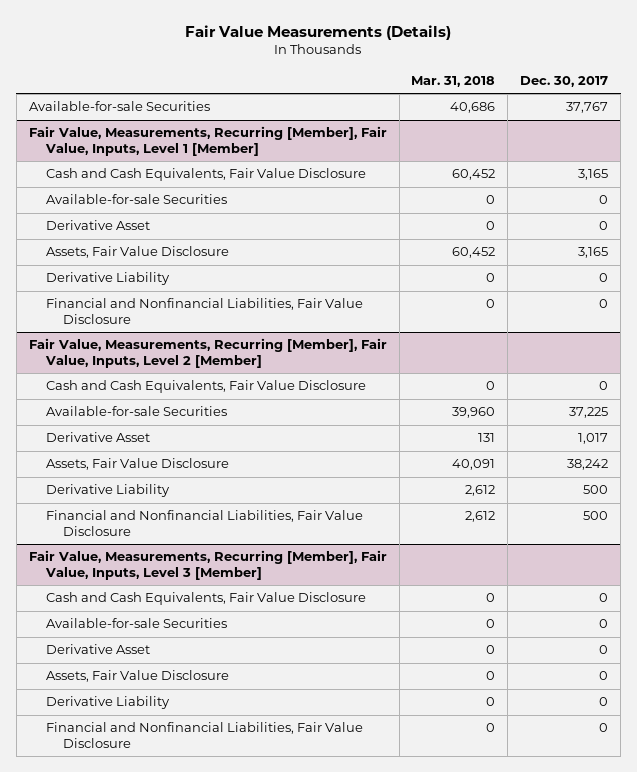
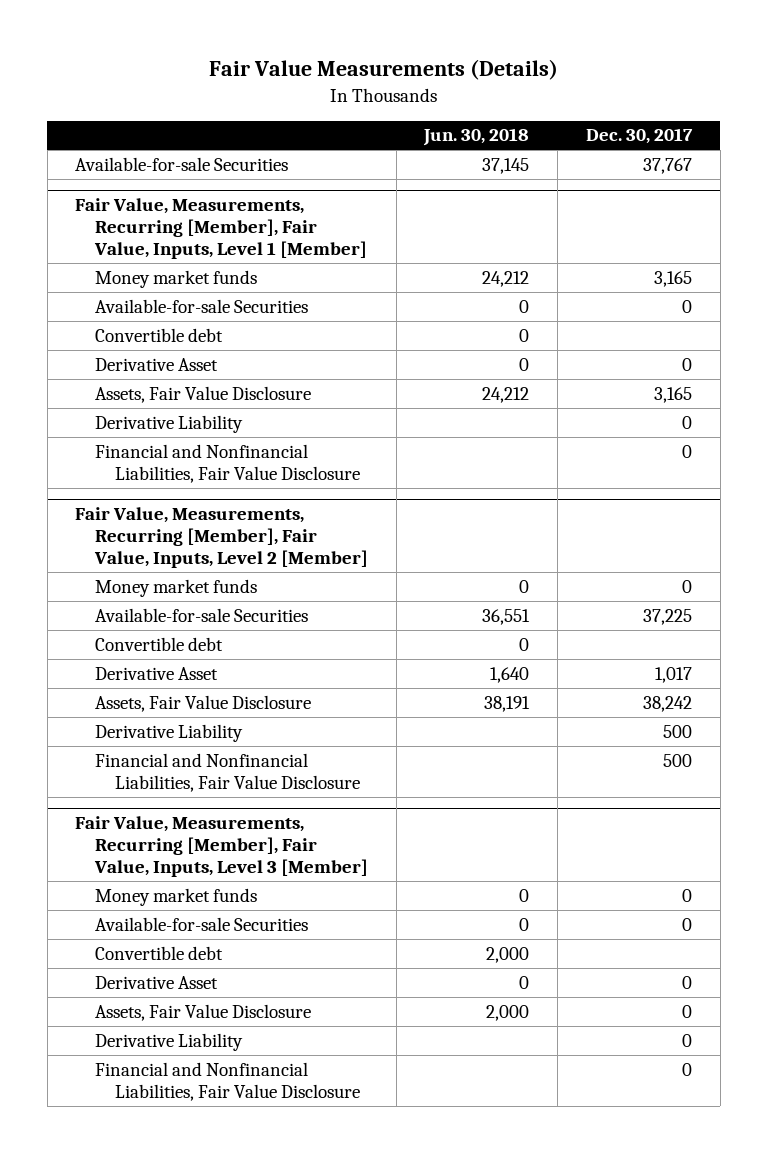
- | Mar. 31, 2018 | Dec. 30, 2017
+ | Jun. 30, 2018 | Dec. 30, 2017
@ Fair Value, Measurements, Recurring [Member], Fair Value, Inputs, Level 1 [Member]
- Cash and Cash Equivalents, Fair Value Disclosure | 60,452 | 3,165
+ Money market funds | 24,212 | 3,165
+ Convertible debt | 0 |
@ Fair Value, Measurements, Recurring [Member], Fair Value, Inputs, Level 2 [Member]
- Cash and Cash Equivalents, Fair Value Disclosure | 0 | 0
+ Money market funds | 0 | 0
+ Convertible debt | 0 |
@ Fair Value, Measurements, Recurring [Member], Fair Value, Inputs, Level 3 [Member]
- Cash and Cash Equivalents, Fair Value Disclosure | 0 | 0
+ Money market funds | 0 | 0
+ Convertible debt | 2,000 |

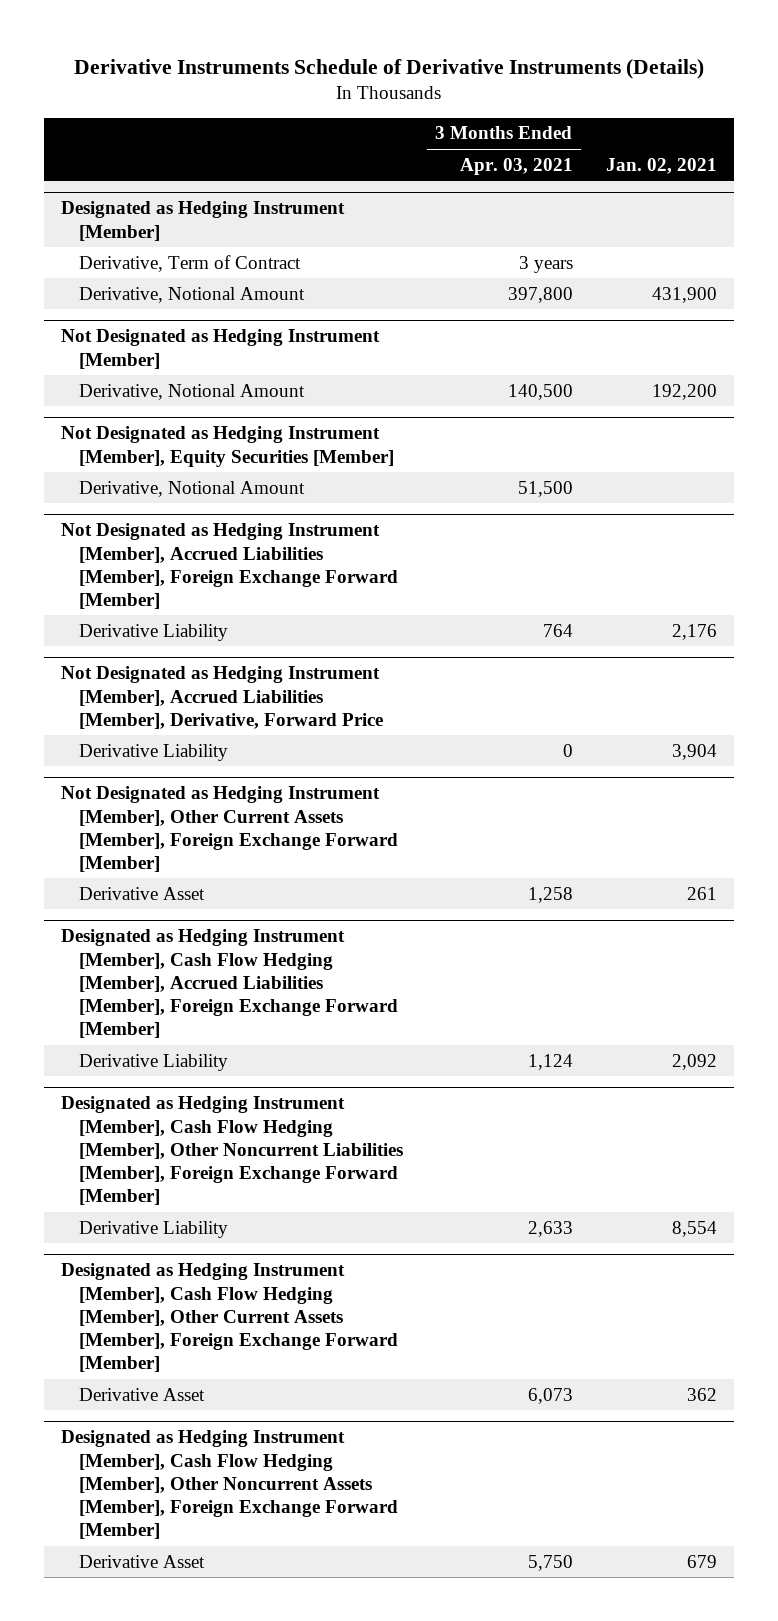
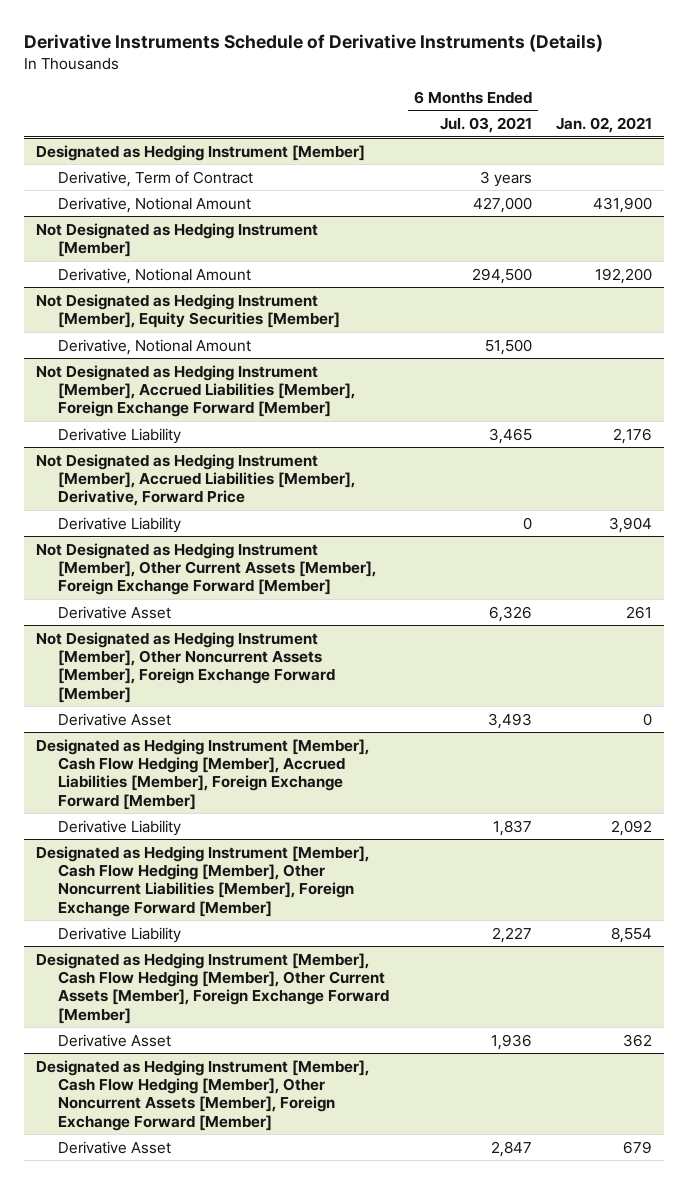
- | 3 Months Ended Apr. 03, 2021 | Jan. 02, 2021
+ | 6 Months Ended Jul. 03, 2021 | Jan. 02, 2021
+ Not Designated as Hedging Instrument [Member], Other Noncurrent Assets [Member], Foreign Exchange Forward [Member]
+ Derivative Asset | 3,493 | 0

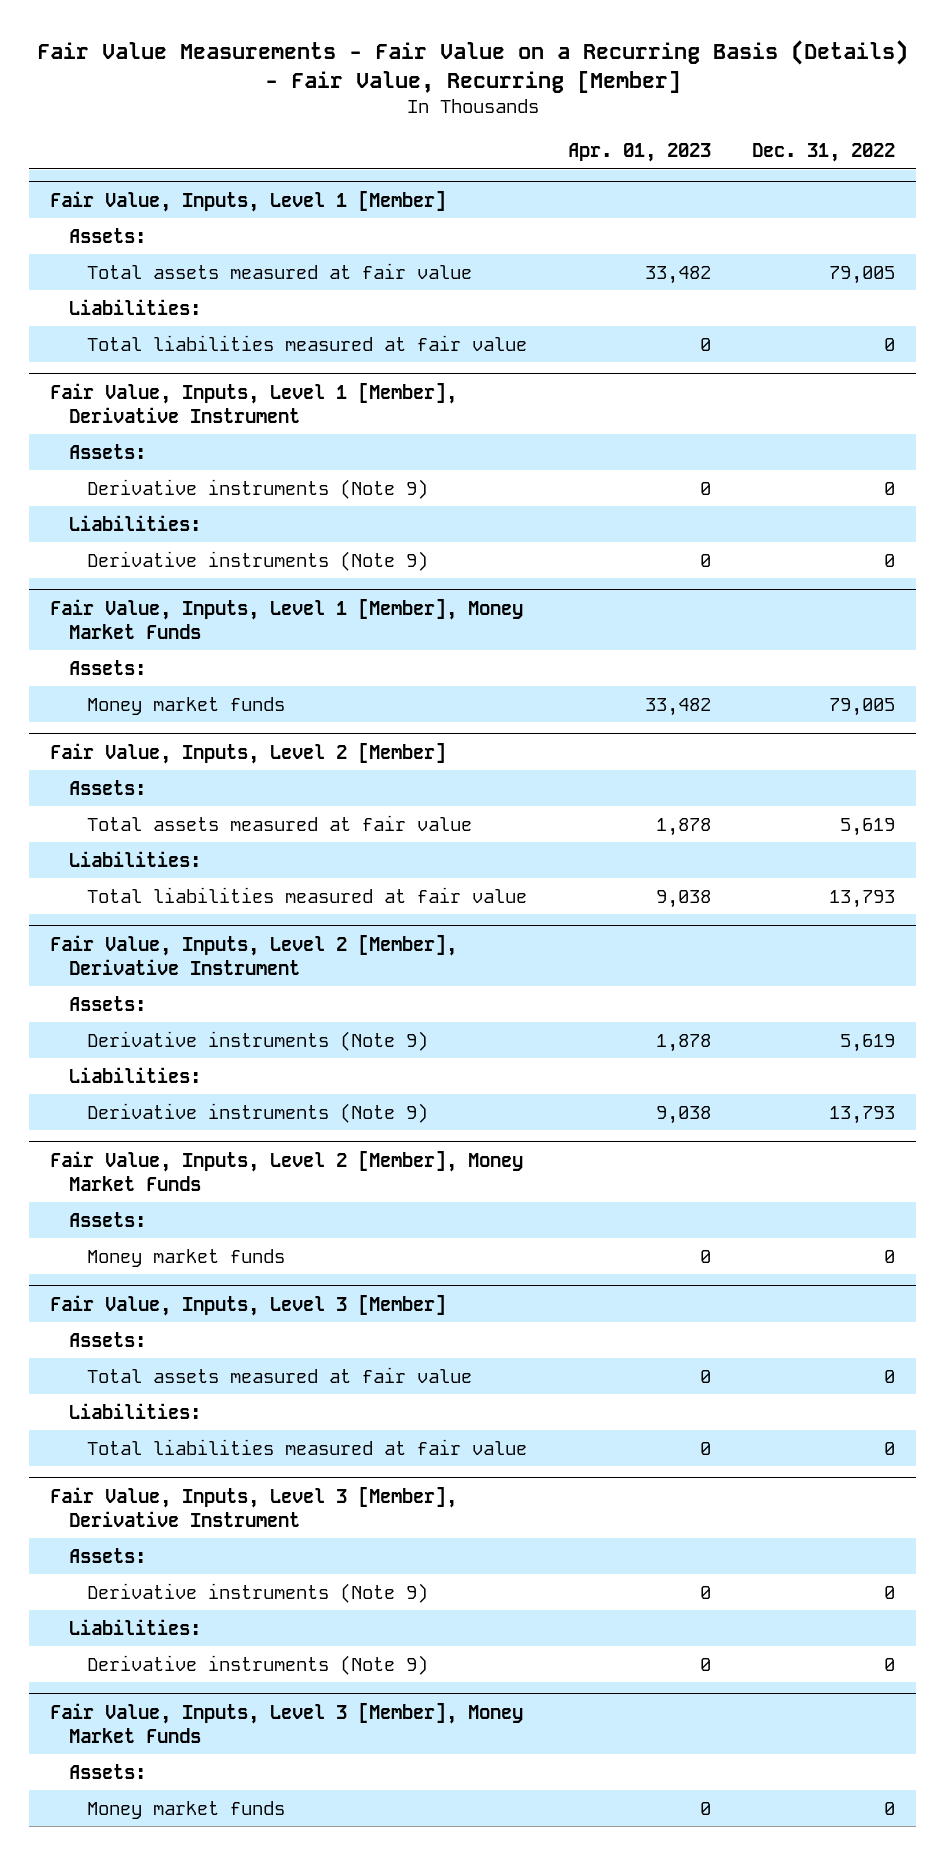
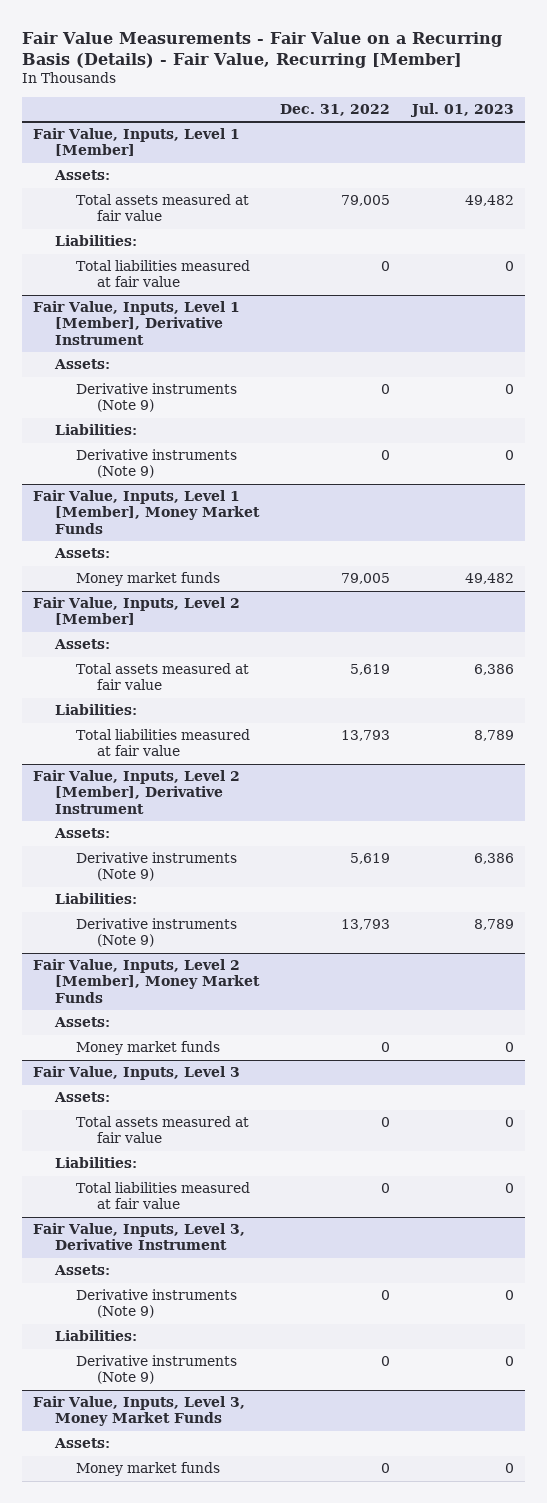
- | Apr. 01, 2023 | Dec. 31, 2022
+ | Dec. 31, 2022 | Jul. 01, 2023
- Fair Value, Inputs, Level 3 [Member]
+ Fair Value, Inputs, Level 3
- Fair Value, Inputs, Level 3 [Member], Derivative Instrument
+ Fair Value, Inputs, Level 3, Derivative Instrument
- Fair Value, Inputs, Level 3 [Member], Money Market Funds
+ Fair Value, Inputs, Level 3, Money Market Funds

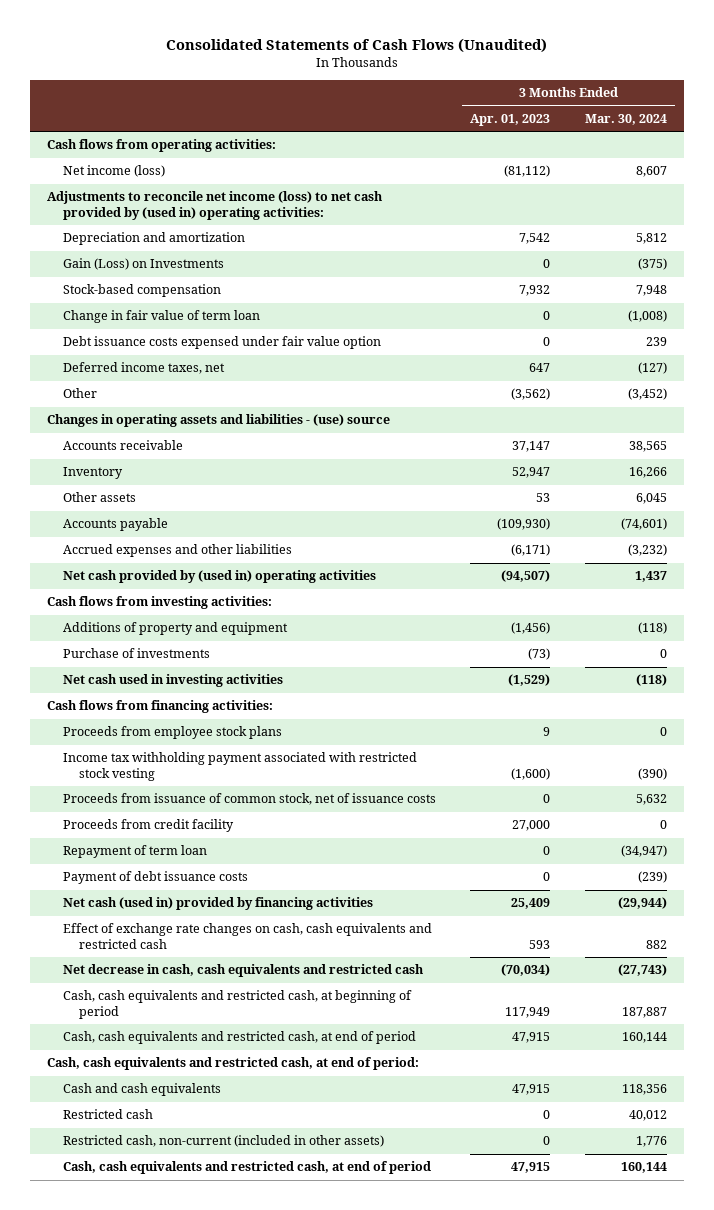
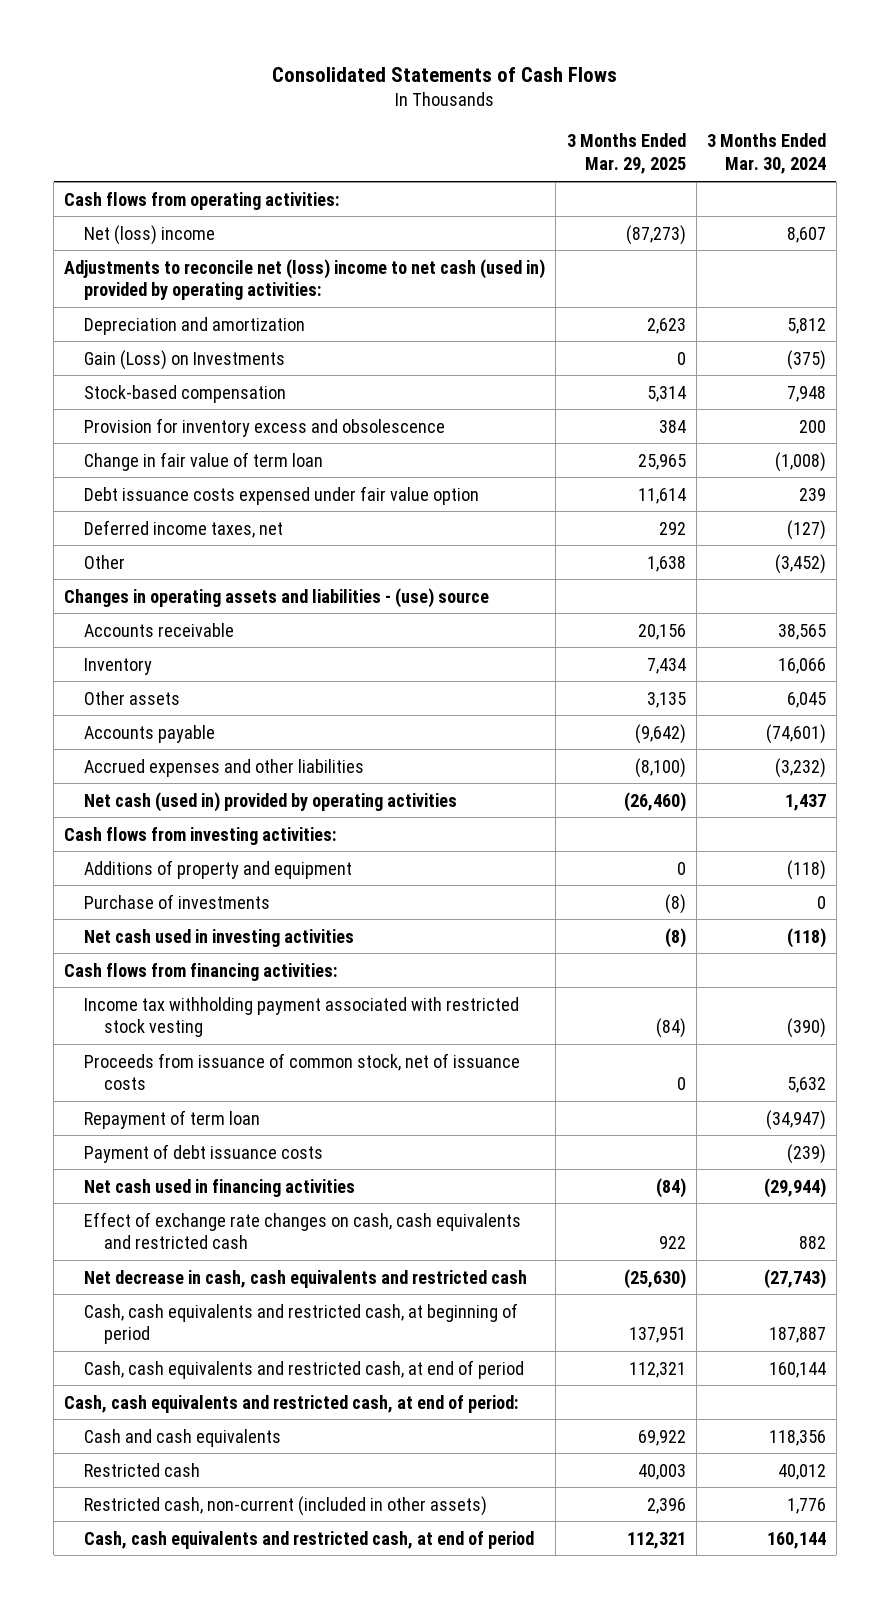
- Consolidated Statements of Cash Flows (Unaudited)
+ Consolidated Statements of Cash Flows
- | 3 Months Ended Apr. 01, 2023 | 3 Months Ended Mar. 30, 2024
+ | 3 Months Ended Mar. 29, 2025 | 3 Months Ended Mar. 30, 2024
- Net income (loss) | (81,112) | 8,607
- Adjustments to reconcile net income (loss) to net cash provided by (used in) operating activities:
+ Net (loss) income | (87,273) | 8,607
+ Adjustments to reconcile net (loss) income to net cash (used in) provided by operating activities:
+ Provision for inventory excess and obsolescence | 384 | 200
- Inventory | 52,947 | 16,266
+ Inventory | 7,434 | 16,066
- Net cash provided by (used in) operating activities | (94,507) | 1,437
+ Net cash (used in) provided by operating activities | (26,460) | 1,437
- Proceeds from employee stock plans | 9 | 0
- Proceeds from credit facility | 27,000 | 0
- Net cash (used in) provided by financing activities | 25,409 | (29,944)
+ Net cash used in financing activities | (84) | (29,944)

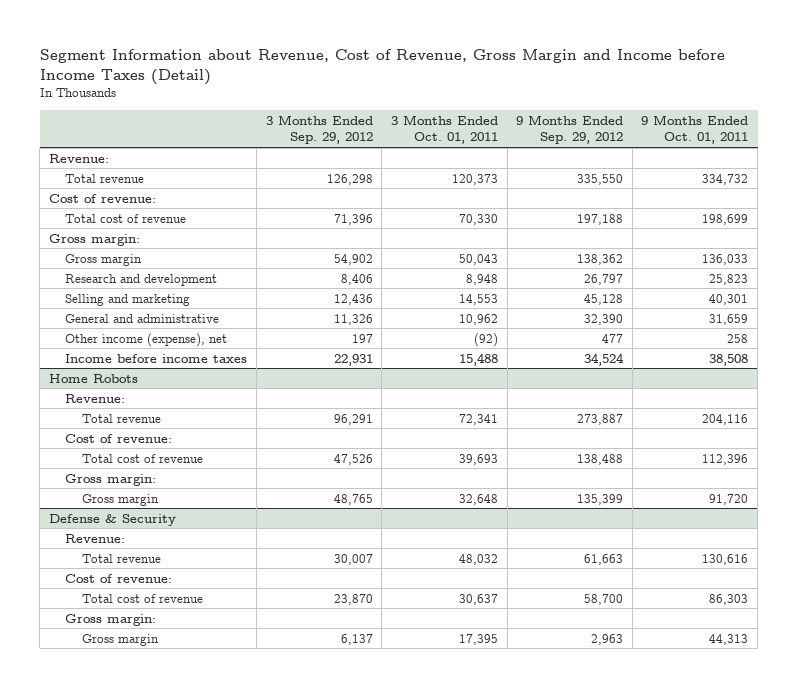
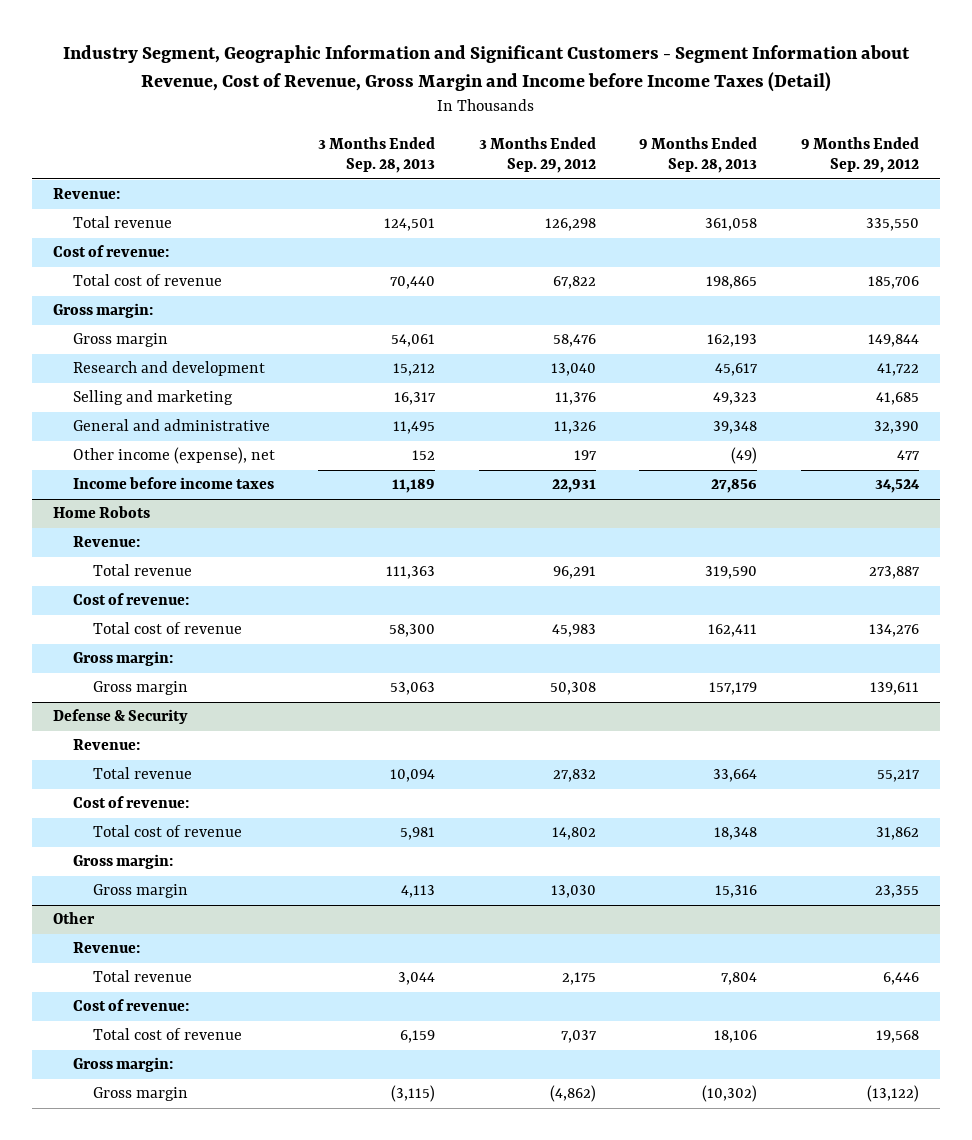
- Segment Information about Revenue, Cost of Revenue, Gross Margin and Income before Income Taxes (Detail)
+ Industry Segment, Geographic Information and Significant Customers - Segment Information about Revenue, Cost of Revenue, Gross Margin and Income before Income Taxes (Detail)
- | 3 Months Ended Sep. 29, 2012 | 3 Months Ended Oct. 01, 2011 | 9 Months Ended Sep. 29, 2012 | 9 Months Ended Oct. 01, 2011
+ | 3 Months Ended Sep. 28, 2013 | 3 Months Ended Sep. 29, 2012 | 9 Months Ended Sep. 28, 2013 | 9 Months Ended Sep. 29, 2012
- Total cost of revenue | 71,396 | 70,330 | 197,188 | 198,699
+ Total cost of revenue | 70,440 | 67,822 | 198,865 | 185,706
- Gross margin | 54,902 | 50,043 | 138,362 | 136,033
- Research and development | 8,406 | 8,948 | 26,797 | 25,823
- Selling and marketing | 12,436 | 14,553 | 45,128 | 40,301
+ Gross margin | 54,061 | 58,476 | 162,193 | 149,844
+ Research and development | 15,212 | 13,040 | 45,617 | 41,722
+ Selling and marketing | 16,317 | 11,376 | 49,323 | 41,685
@ Home Robots
- Total cost of revenue | 47,526 | 39,693 | 138,488 | 112,396
+ Total cost of revenue | 58,300 | 45,983 | 162,411 | 134,276
- Gross margin | 48,765 | 32,648 | 135,399 | 91,720
+ Gross margin | 53,063 | 50,308 | 157,179 | 139,611
@ Defense & Security
- Total revenue | 30,007 | 48,032 | 61,663 | 130,616
+ Total revenue | 10,094 | 27,832 | 33,664 | 55,217
- Total cost of revenue | 23,870 | 30,637 | 58,700 | 86,303
+ Total cost of revenue | 5,981 | 14,802 | 18,348 | 31,862
- Gross margin | 6,137 | 17,395 | 2,963 | 44,313
+ Gross margin | 4,113 | 13,030 | 15,316 | 23,355
+ Other
+ Revenue:
+ Total revenue | 3,044 | 2,175 | 7,804 | 6,446
+ Cost of revenue:
+ Total cost of revenue | 6,159 | 7,037 | 18,106 | 19,568
+ Gross margin:
+ Gross margin | (3,115) | (4,862) | (10,302) | (13,122)

